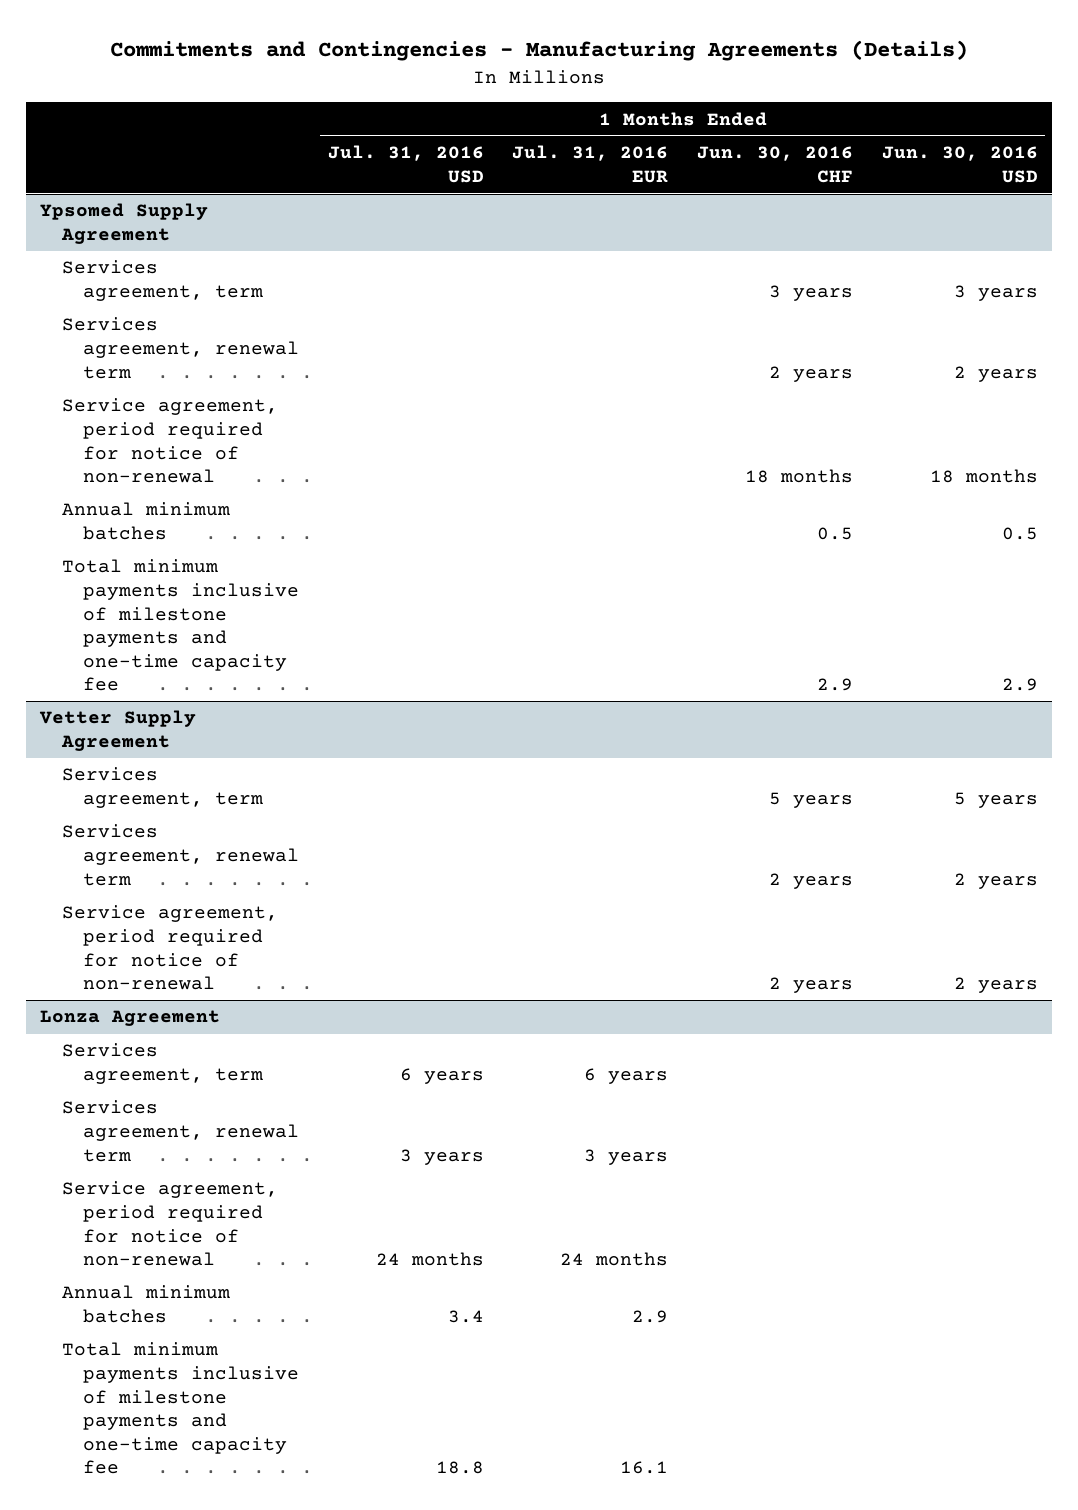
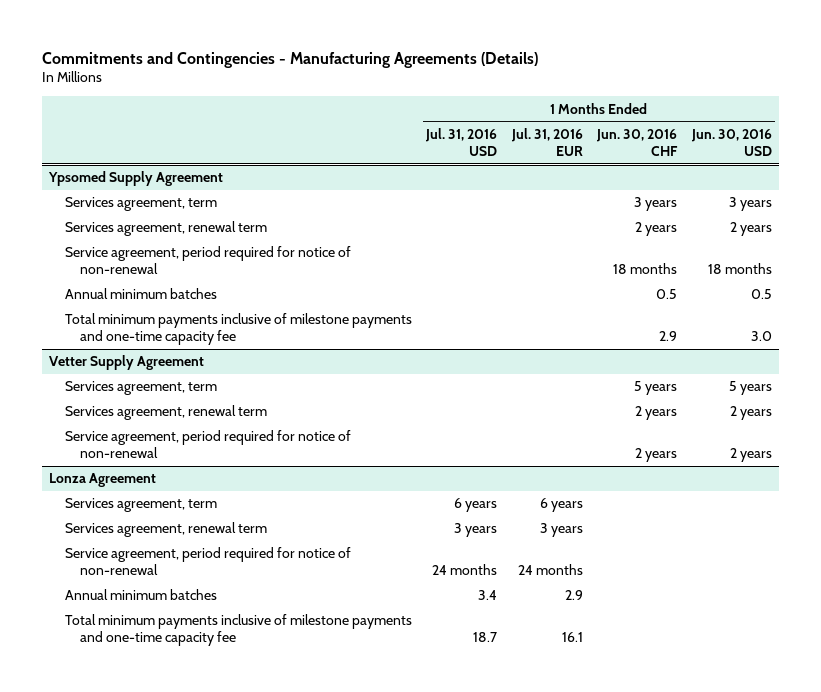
@ Ypsomed Supply Agreement
- Total minimum payments inclusive of milestone payments and one-time capacity fee | | | 2.9 | 2.9
+ Total minimum payments inclusive of milestone payments and one-time capacity fee | | | 2.9 | 3.0
@ Lonza Agreement
- Total minimum payments inclusive of milestone payments and one-time capacity fee | 18.8 | 16.1 | |
+ Total minimum payments inclusive of milestone payments and one-time capacity fee | 18.7 | 16.1 | |

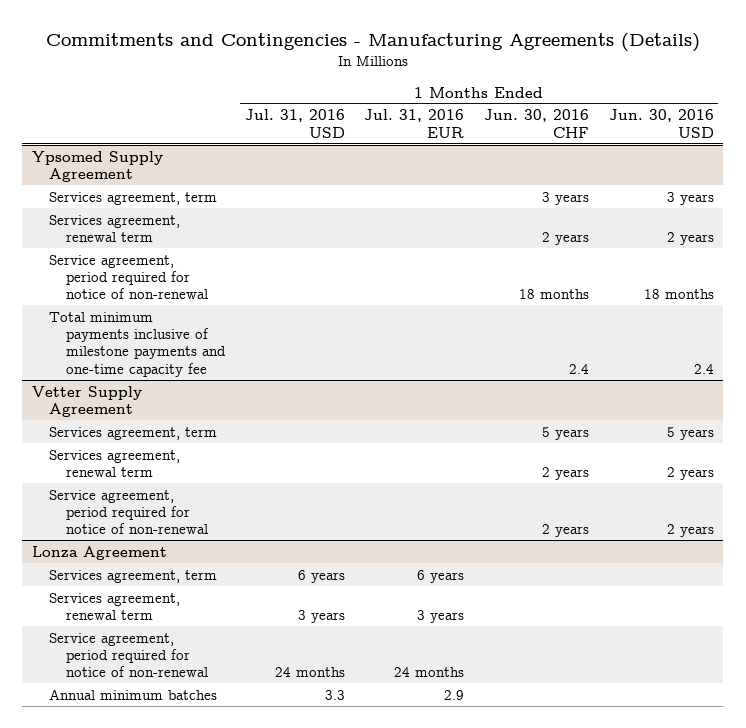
@ Ypsomed Supply Agreement
- Annual minimum batches | | | 0.5 | 0.5
- Total minimum payments inclusive of milestone payments and one-time capacity fee | | | 2.9 | 3.0
+ Total minimum payments inclusive of milestone payments and one-time capacity fee | | | 2.4 | 2.4
@ Lonza Agreement
- Annual minimum batches | 3.4 | 2.9 | |
- Total minimum payments inclusive of milestone payments and one-time capacity fee | 18.7 | 16.1 | |
+ Annual minimum batches | 3.3 | 2.9 | |

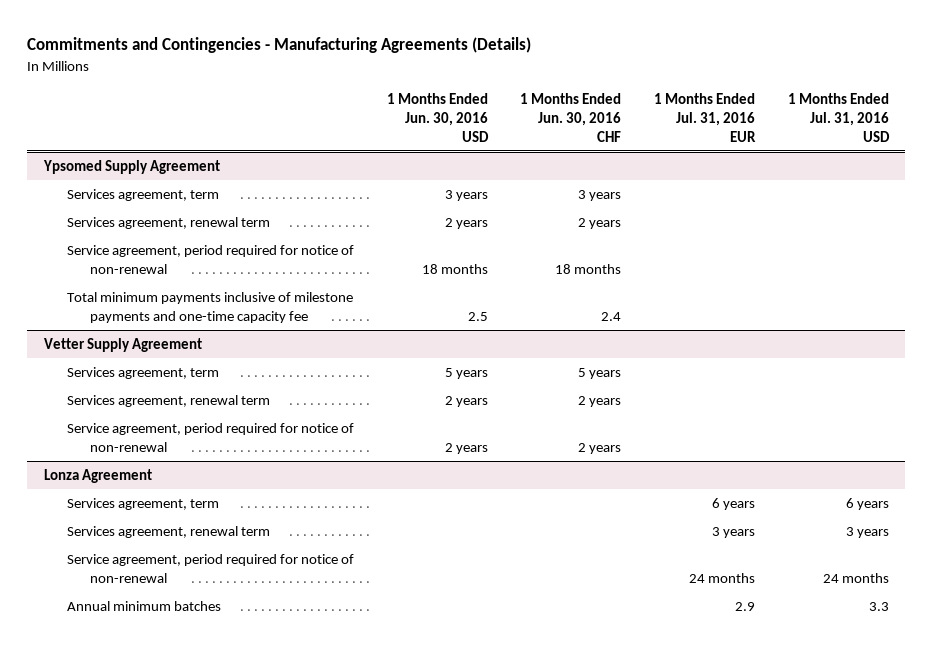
- | 1 Months Ended Jul. 31, 2016 USD | 1 Months Ended Jul. 31, 2016 EUR | 1 Months Ended Jun. 30, 2016 CHF | 1 Months Ended Jun. 30, 2016 USD
+ | 1 Months Ended Jun. 30, 2016 USD | 1 Months Ended Jun. 30, 2016 CHF | 1 Months Ended Jul. 31, 2016 EUR | 1 Months Ended Jul. 31, 2016 USD
@ Ypsomed Supply Agreement
- Total minimum payments inclusive of milestone payments and one-time capacity fee | | | 2.4 | 2.4
+ Total minimum payments inclusive of milestone payments and one-time capacity fee | 2.5 | 2.4 | |

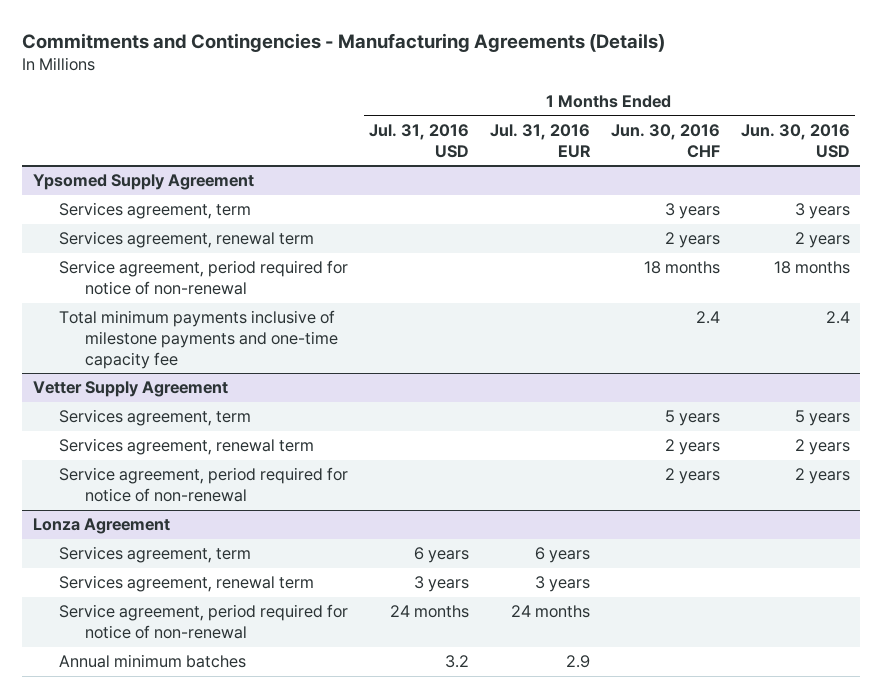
- | 1 Months Ended Jun. 30, 2016 USD | 1 Months Ended Jun. 30, 2016 CHF | 1 Months Ended Jul. 31, 2016 EUR | 1 Months Ended Jul. 31, 2016 USD
+ | 1 Months Ended Jul. 31, 2016 USD | 1 Months Ended Jul. 31, 2016 EUR | 1 Months Ended Jun. 30, 2016 CHF | 1 Months Ended Jun. 30, 2016 USD
@ Ypsomed Supply Agreement
- Total minimum payments inclusive of milestone payments and one-time capacity fee | 2.5 | 2.4 | |
+ Total minimum payments inclusive of milestone payments and one-time capacity fee | | | 2.4 | 2.4
@ Lonza Agreement
- Annual minimum batches | | | 2.9 | 3.3
+ Annual minimum batches | 3.2 | 2.9 | |

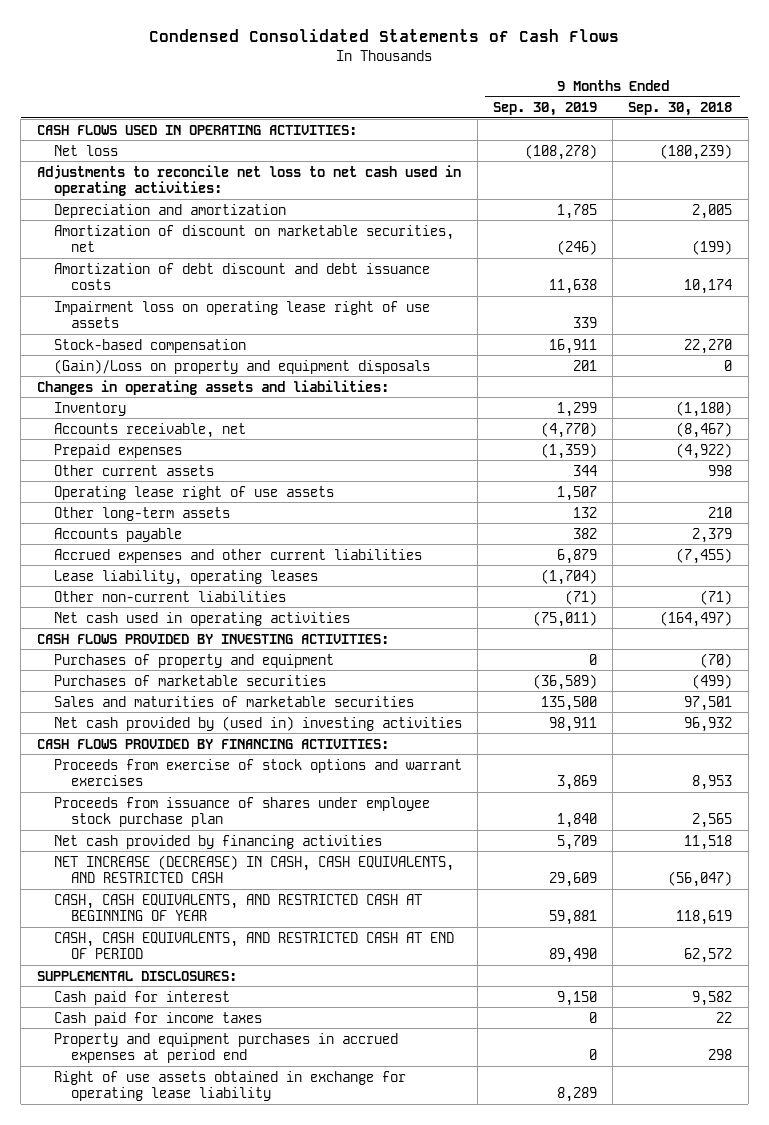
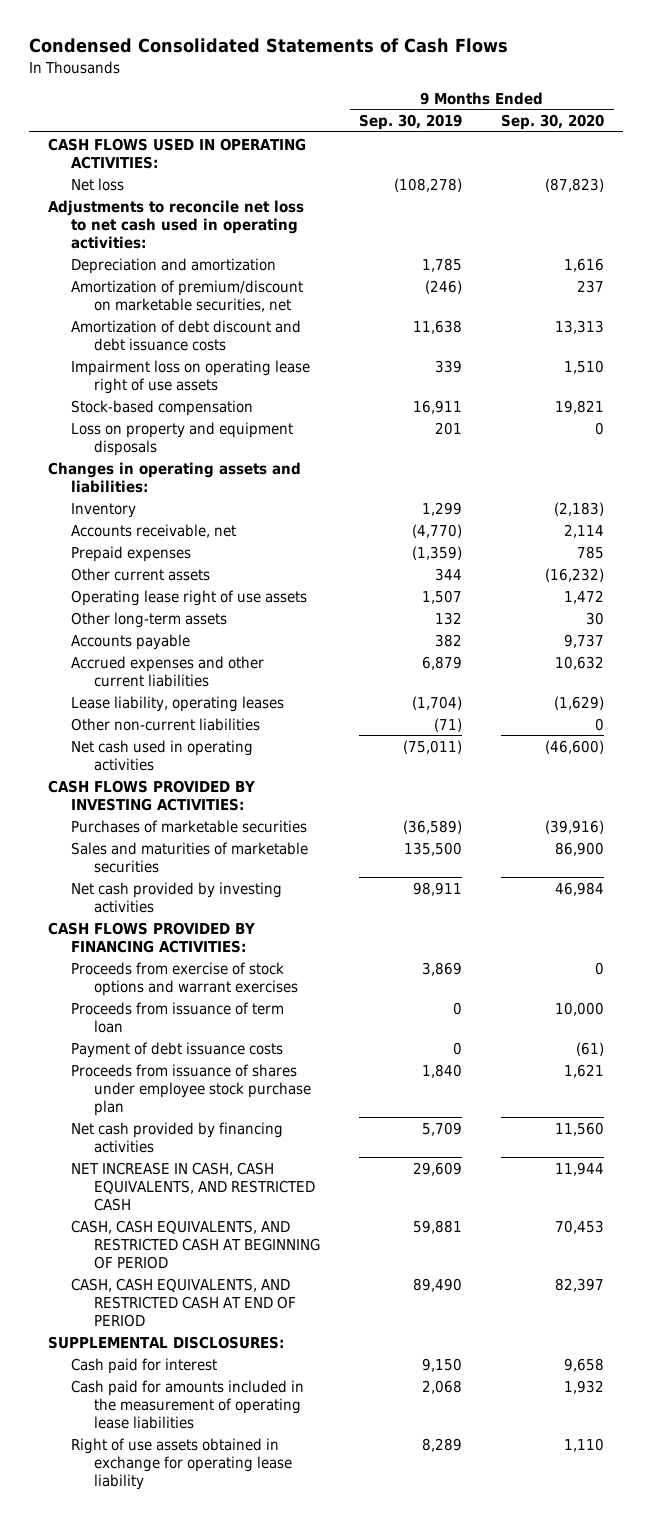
- | 9 Months Ended Sep. 30, 2019 | 9 Months Ended Sep. 30, 2018
+ | 9 Months Ended Sep. 30, 2019 | 9 Months Ended Sep. 30, 2020
- Amortization of discount on marketable securities, net | (246) | (199)
+ Amortization of premium/discount on marketable securities, net | (246) | 237
- (Gain)/Loss on property and equipment disposals | 201 | 0
+ Loss on property and equipment disposals | 201 | 0
- Purchases of property and equipment | 0 | (70)
- Net cash provided by (used in) investing activities | 98,911 | 96,932
+ Net cash provided by investing activities | 98,911 | 46,984
+ Proceeds from issuance of term loan | 0 | 10,000
+ Payment of debt issuance costs | 0 | (61)
- NET INCREASE (DECREASE) IN CASH, CASH EQUIVALENTS, AND RESTRICTED CASH | 29,609 | (56,047)
- CASH, CASH EQUIVALENTS, AND RESTRICTED CASH AT BEGINNING OF YEAR | 59,881 | 118,619
+ NET INCREASE IN CASH, CASH EQUIVALENTS, AND RESTRICTED CASH | 29,609 | 11,944
+ CASH, CASH EQUIVALENTS, AND RESTRICTED CASH AT BEGINNING OF PERIOD | 59,881 | 70,453
- Cash paid for income taxes | 0 | 22
- Property and equipment purchases in accrued expenses at period end | 0 | 298
+ Cash paid for amounts included in the measurement of operating lease liabilities | 2,068 | 1,932

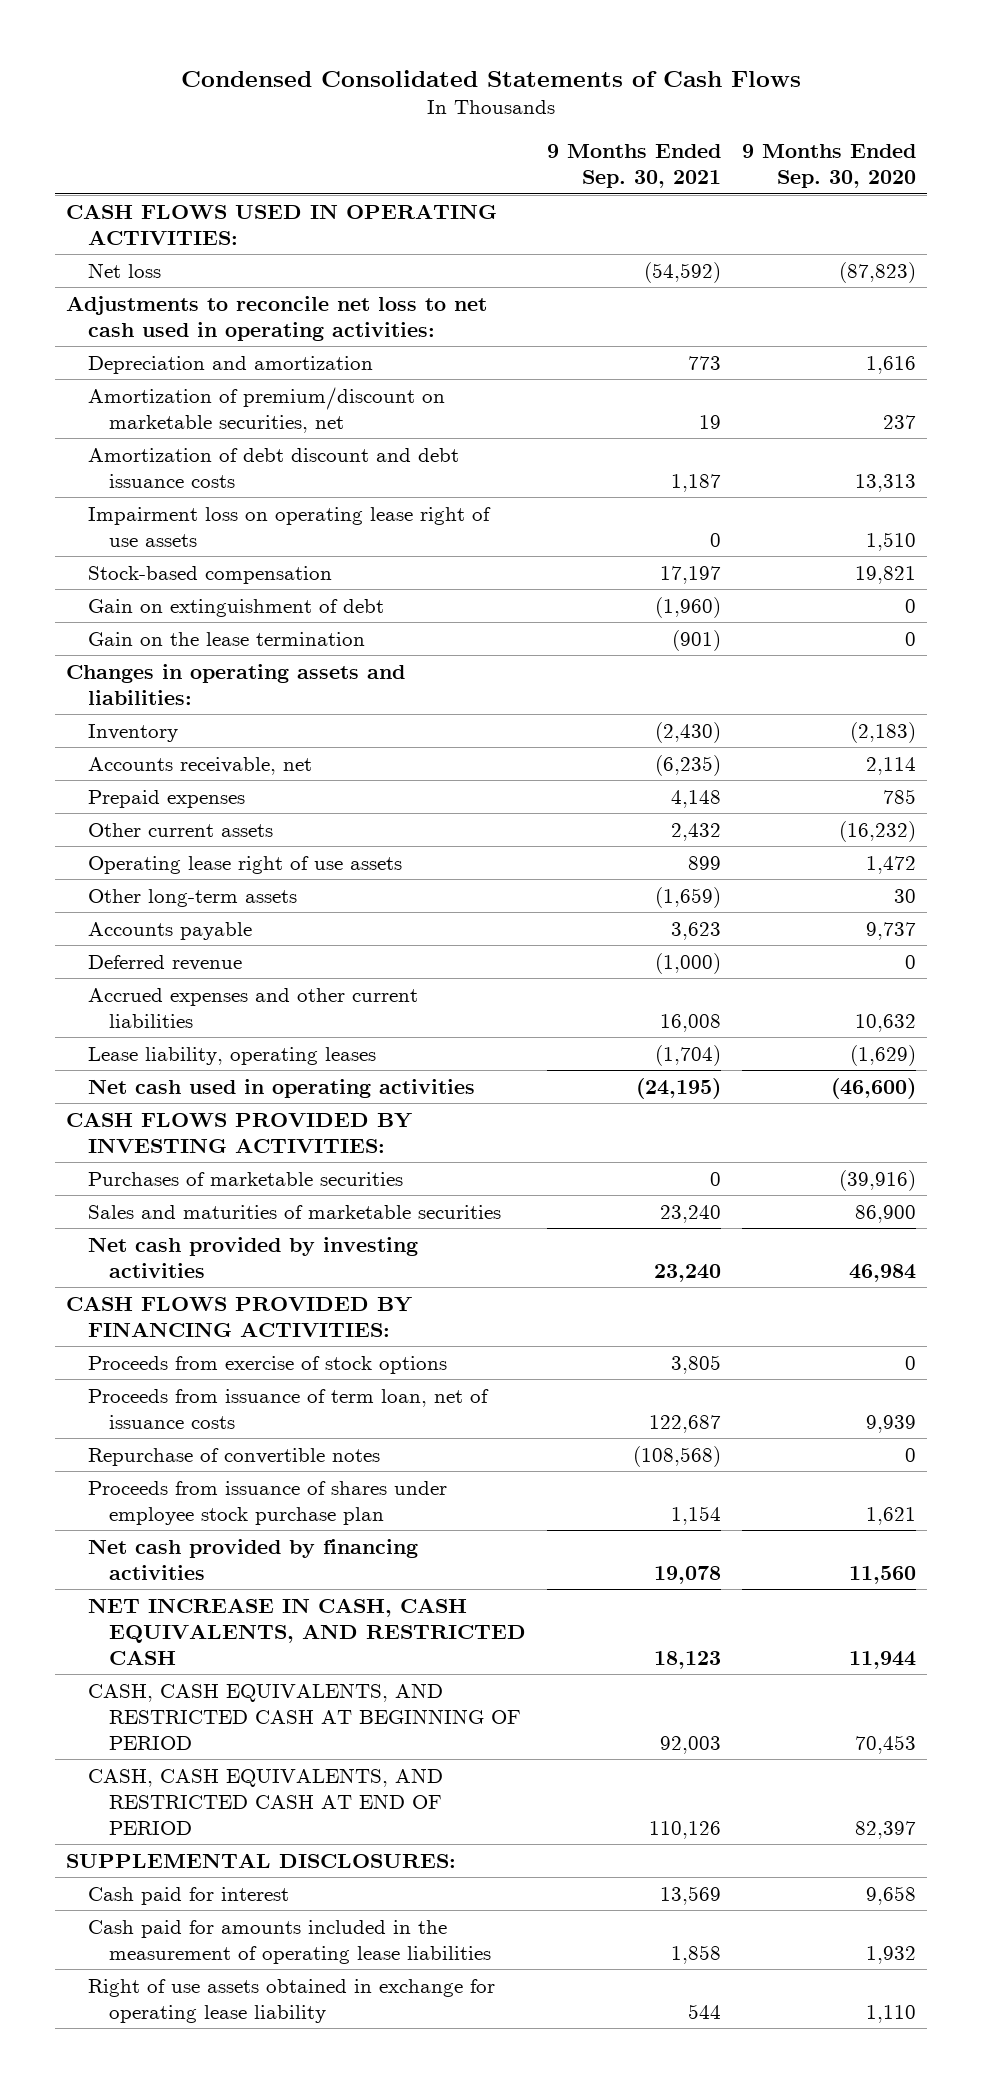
- | 9 Months Ended Sep. 30, 2019 | 9 Months Ended Sep. 30, 2020
+ | 9 Months Ended Sep. 30, 2021 | 9 Months Ended Sep. 30, 2020
- Loss on property and equipment disposals | 201 | 0
+ Gain on extinguishment of debt | (1,960) | 0
+ Gain on the lease termination | (901) | 0
+ Deferred revenue | (1,000) | 0
- Other non-current liabilities | (71) | 0
- Proceeds from exercise of stock options and warrant exercises | 3,869 | 0
- Proceeds from issuance of term loan | 0 | 10,000
- Payment of debt issuance costs | 0 | (61)
+ Proceeds from exercise of stock options | 3,805 | 0
+ Proceeds from issuance of term loan, net of issuance costs | 122,687 | 9,939
+ Repurchase of convertible notes | (108,568) | 0

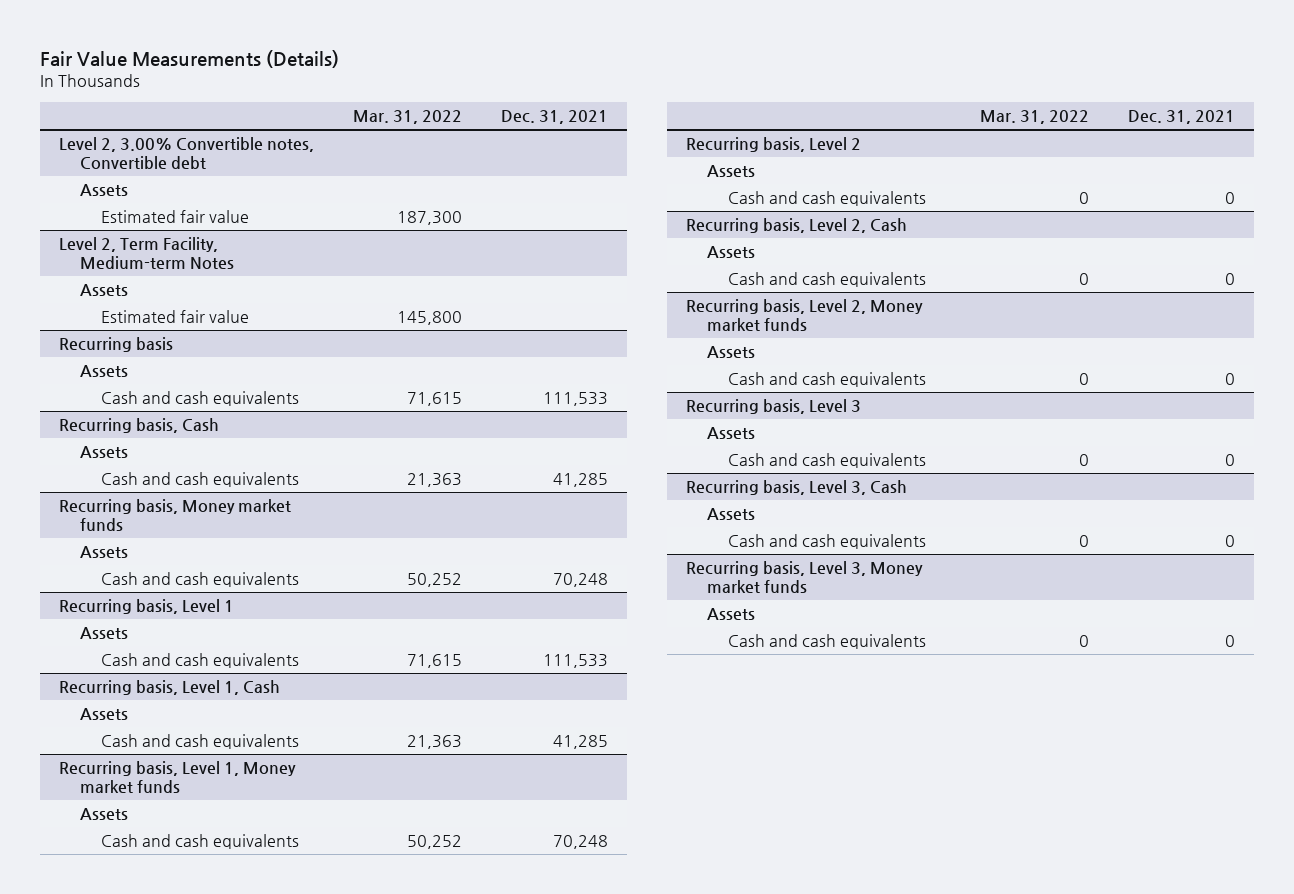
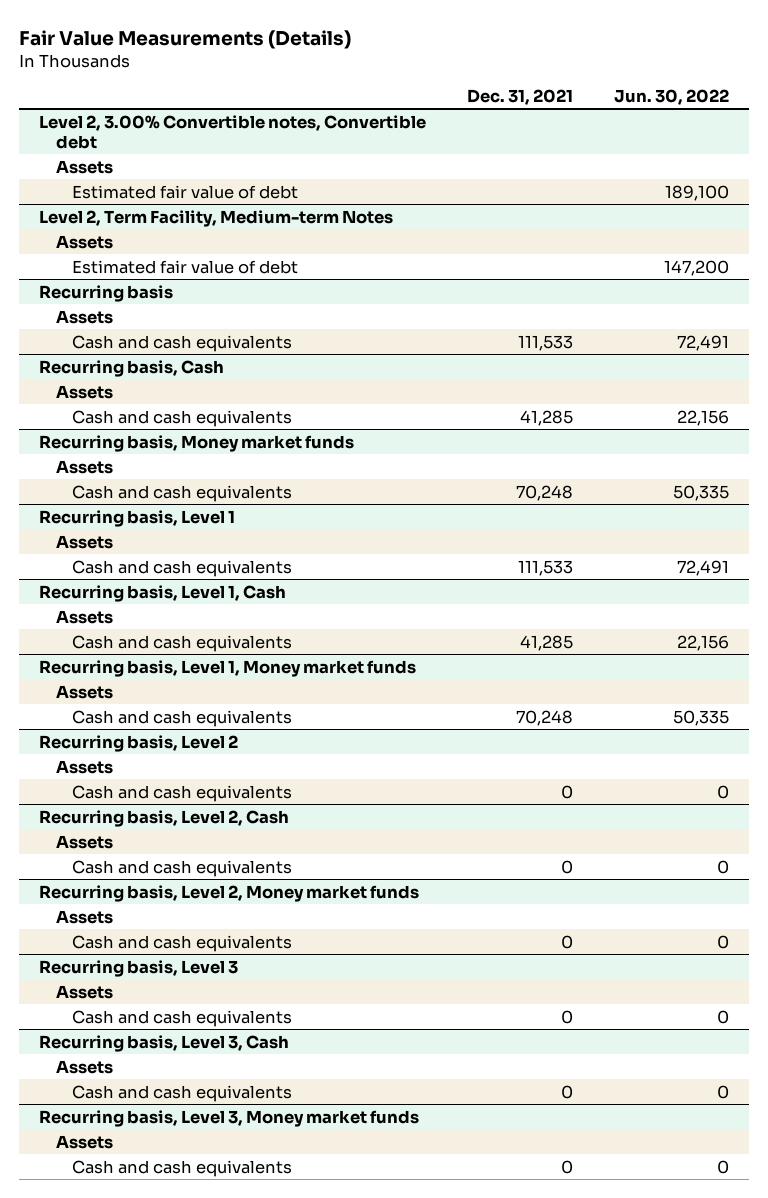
- | Mar. 31, 2022 | Dec. 31, 2021
+ | Dec. 31, 2021 | Jun. 30, 2022
@ Level 2, 3.00% Convertible notes, Convertible debt
- Estimated fair value | 187,300 |
+ Estimated fair value of debt | | 189,100
@ Level 2, Term Facility, Medium-term Notes
- Estimated fair value | 145,800 |
+ Estimated fair value of debt | | 147,200

